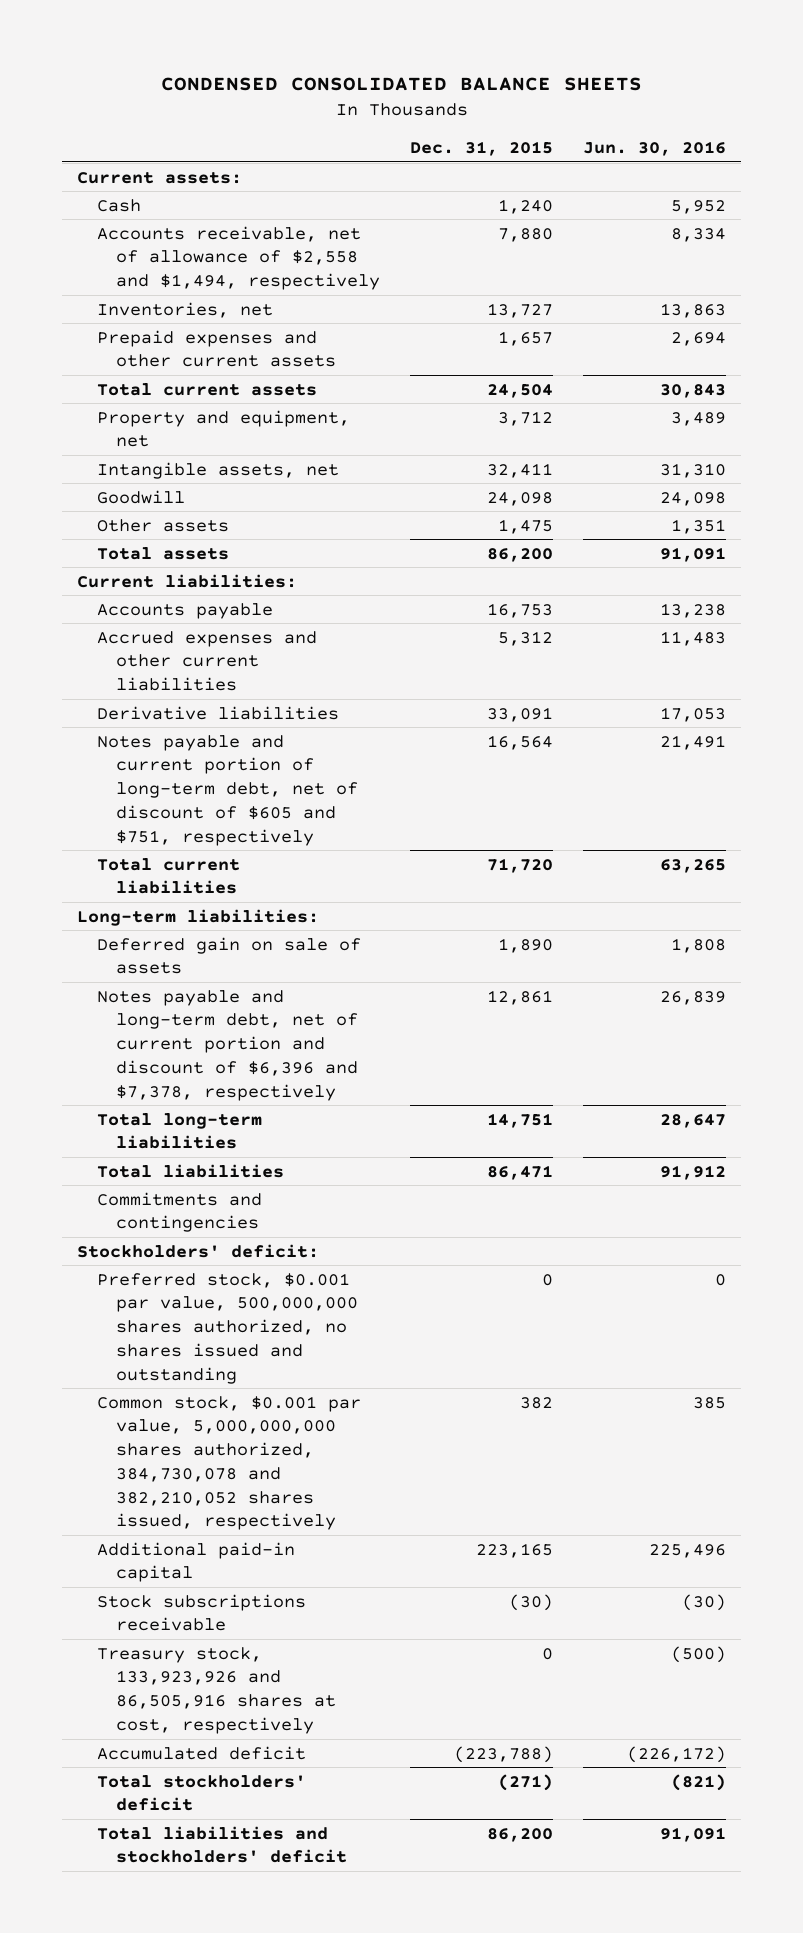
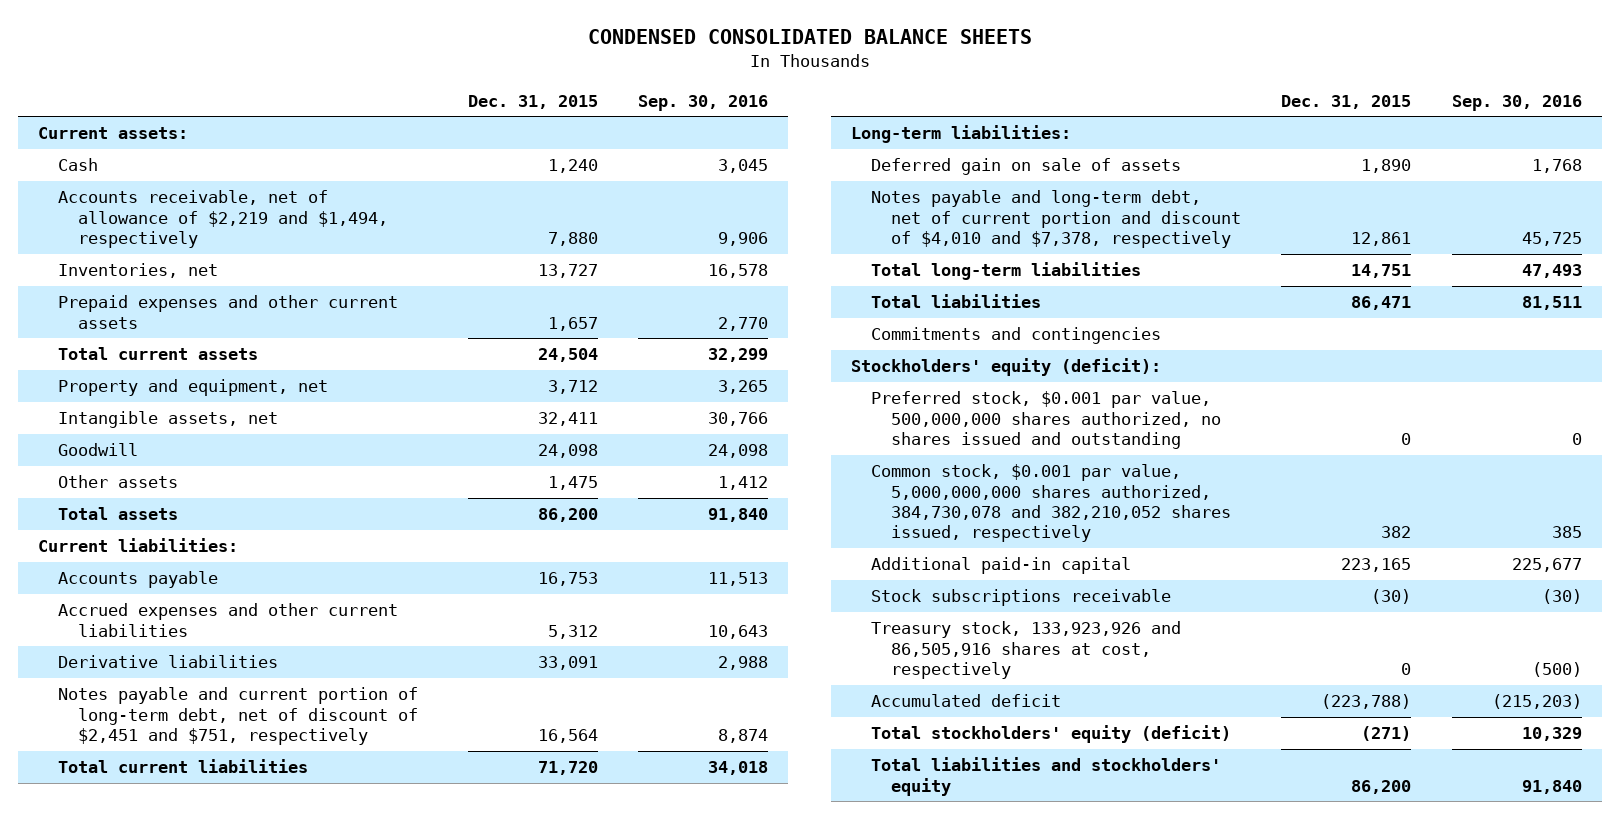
- | Dec. 31, 2015 | Jun. 30, 2016
+ | Dec. 31, 2015 | Sep. 30, 2016
- Accounts receivable, net of allowance of $2,558 and $1,494, respectively | 7,880 | 8,334
+ Accounts receivable, net of allowance of $2,219 and $1,494, respectively | 7,880 | 9,906
- Notes payable and current portion of long-term debt, net of discount of $605 and $751, respectively | 16,564 | 21,491
+ Notes payable and current portion of long-term debt, net of discount of $2,451 and $751, respectively | 16,564 | 8,874
- Notes payable and long-term debt, net of current portion and discount of $6,396 and $7,378, respectively | 12,861 | 26,839
+ Notes payable and long-term debt, net of current portion and discount of $4,010 and $7,378, respectively | 12,861 | 45,725
- Stockholders' deficit:
+ Stockholders' equity (deficit):
- Total stockholders' deficit | (271) | (821)
- Total liabilities and stockholders' deficit | 86,200 | 91,091
+ Total stockholders' equity (deficit) | (271) | 10,329
+ Total liabilities and stockholders' equity | 86,200 | 91,840

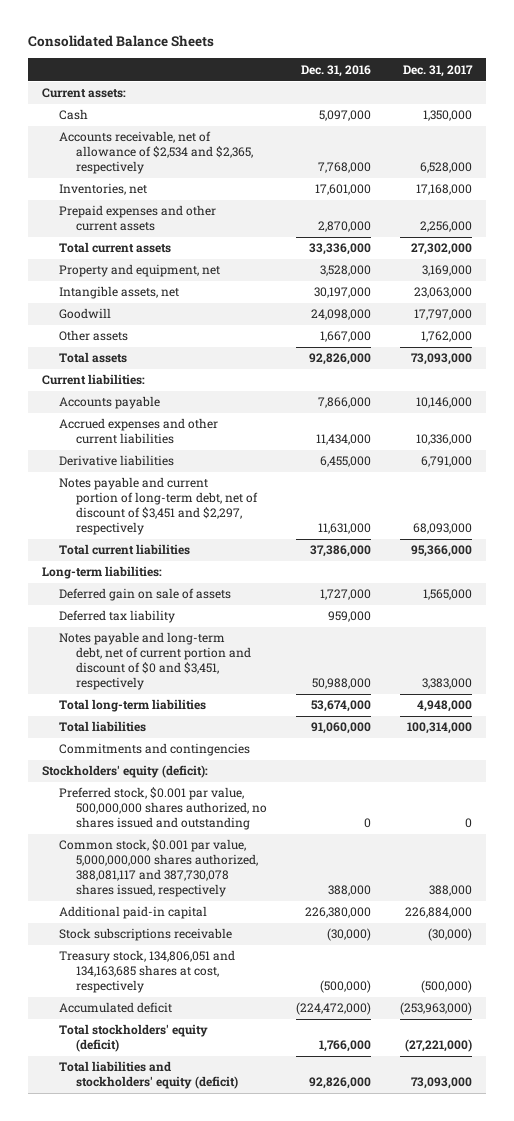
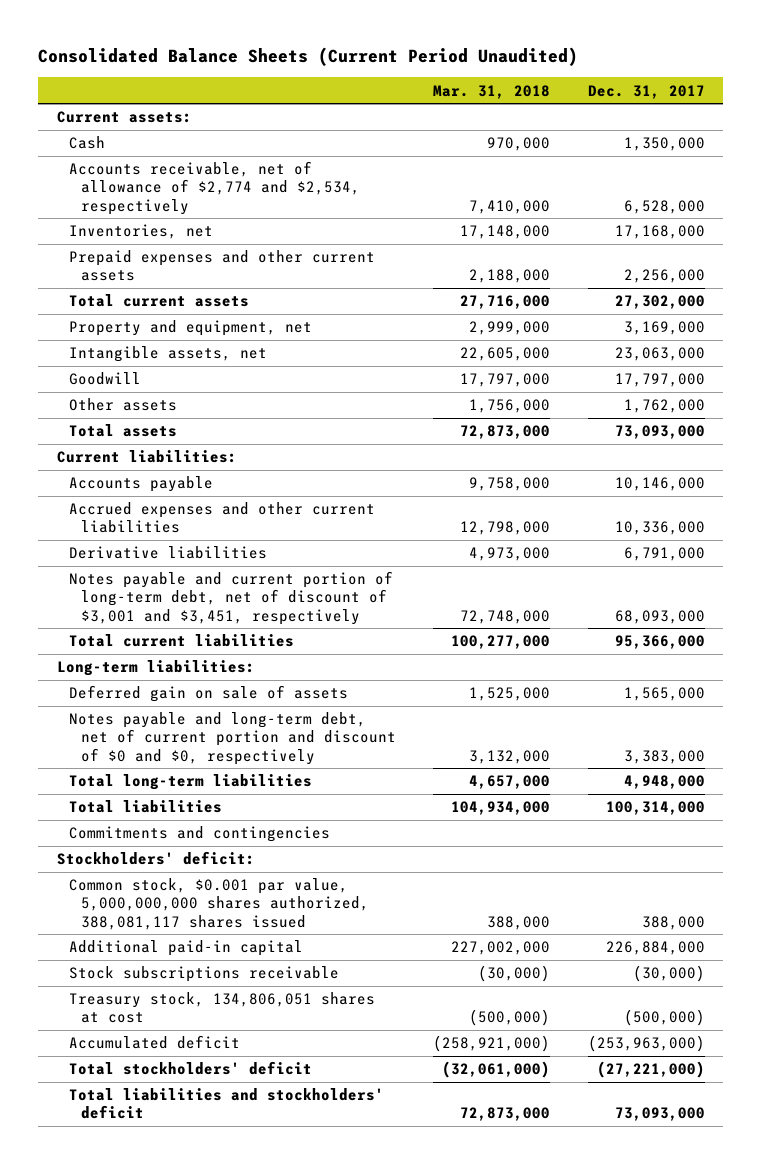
- Consolidated Balance Sheets
+ Consolidated Balance Sheets (Current Period Unaudited)
- | Dec. 31, 2016 | Dec. 31, 2017
+ | Mar. 31, 2018 | Dec. 31, 2017
- Accounts receivable, net of allowance of $2,534 and $2,365, respectively | 7,768,000 | 6,528,000
+ Accounts receivable, net of allowance of $2,774 and $2,534, respectively | 7,410,000 | 6,528,000
- Notes payable and current portion of long-term debt, net of discount of $3,451 and $2,297, respectively | 11,631,000 | 68,093,000
+ Notes payable and current portion of long-term debt, net of discount of $3,001 and $3,451, respectively | 72,748,000 | 68,093,000
- Deferred tax liability | 959,000 |
- Notes payable and long-term debt, net of current portion and discount of $0 and $3,451, respectively | 50,988,000 | 3,383,000
+ Notes payable and long-term debt, net of current portion and discount of $0 and $0, respectively | 3,132,000 | 3,383,000
- Stockholders' equity (deficit):
- Preferred stock, $0.001 par value, 500,000,000 shares authorized, no shares issued and outstanding | 0 | 0
- Common stock, $0.001 par value, 5,000,000,000 shares authorized, 388,081,117 and 387,730,078 shares issued, respectively | 388,000 | 388,000
+ Stockholders' deficit:
+ Common stock, $0.001 par value, 5,000,000,000 shares authorized, 388,081,117 shares issued | 388,000 | 388,000
- Treasury stock, 134,806,051 and 134,163,685 shares at cost, respectively | (500,000) | (500,000)
+ Treasury stock, 134,806,051 shares at cost | (500,000) | (500,000)
- Total stockholders' equity (deficit) | 1,766,000 | (27,221,000)
- Total liabilities and stockholders' equity (deficit) | 92,826,000 | 73,093,000
+ Total stockholders' deficit | (32,061,000) | (27,221,000)
+ Total liabilities and stockholders' deficit | 72,873,000 | 73,093,000

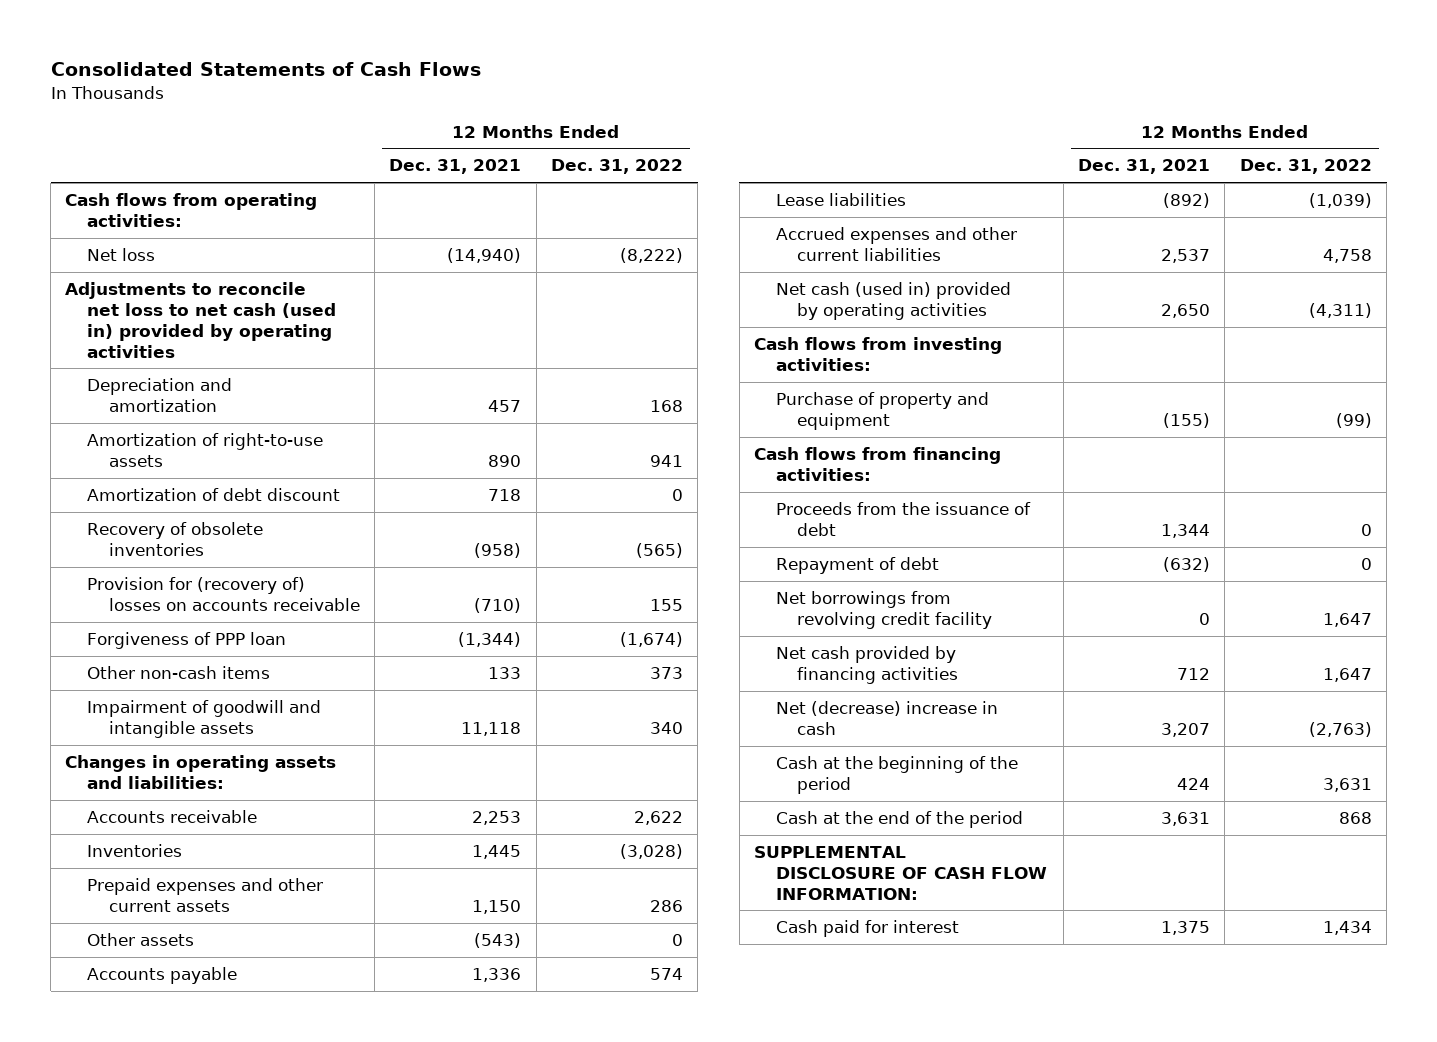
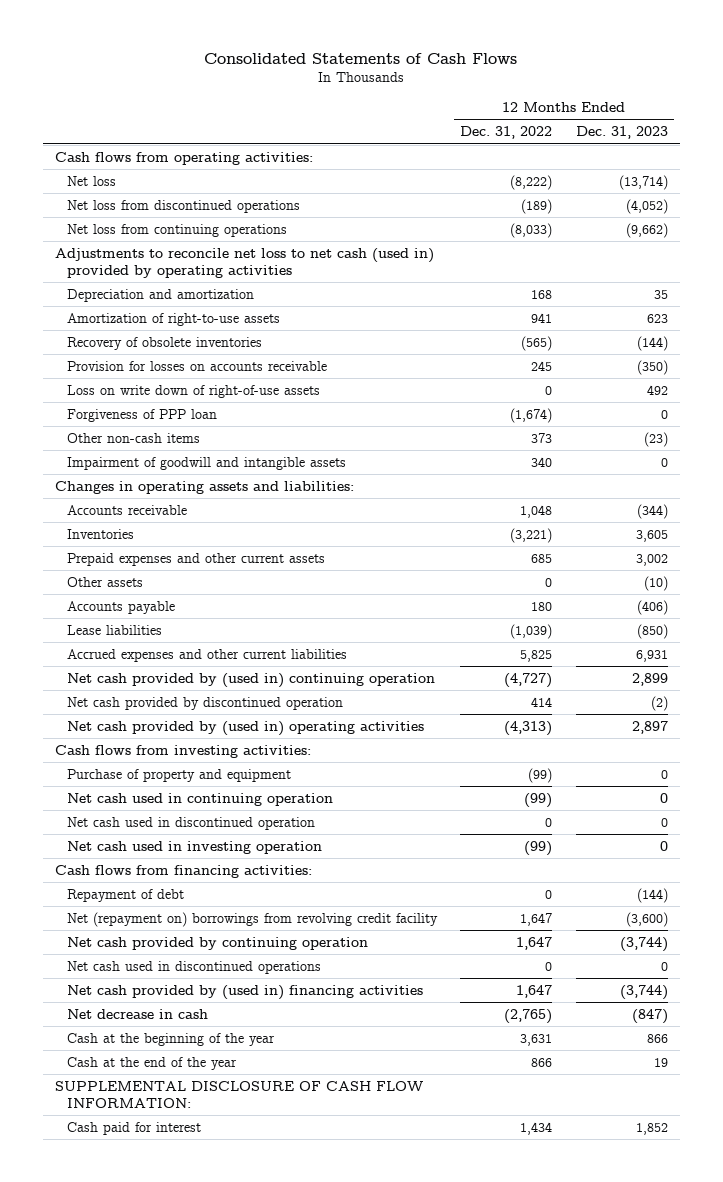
- | 12 Months Ended Dec. 31, 2021 | 12 Months Ended Dec. 31, 2022
+ | 12 Months Ended Dec. 31, 2022 | 12 Months Ended Dec. 31, 2023
+ Net loss from discontinued operations | (189) | (4,052)
+ Net loss from continuing operations | (8,033) | (9,662)
- Amortization of debt discount | 718 | 0
- Provision for (recovery of) losses on accounts receivable | (710) | 155
+ Provision for losses on accounts receivable | 245 | (350)
+ Loss on write down of right-of-use assets | 0 | 492
- Accounts receivable | 2,253 | 2,622
- Inventories | 1,445 | (3,028)
- Prepaid expenses and other current assets | 1,150 | 286
+ Accounts receivable | 1,048 | (344)
+ Inventories | (3,221) | 3,605
+ Prepaid expenses and other current assets | 685 | 3,002
- Accounts payable | 1,336 | 574
+ Accounts payable | 180 | (406)
- Accrued expenses and other current liabilities | 2,537 | 4,758
- Net cash (used in) provided by operating activities | 2,650 | (4,311)
+ Accrued expenses and other current liabilities | 5,825 | 6,931
+ Net cash provided by (used in) continuing operation | (4,727) | 2,899
+ Net cash provided by discontinued operation | 414 | (2)
+ Net cash provided by (used in) operating activities | (4,313) | 2,897
+ Net cash used in continuing operation | (99) | 0
+ Net cash used in discontinued operation | 0 | 0
+ Net cash used in investing operation | (99) | 0
- Proceeds from the issuance of debt | 1,344 | 0
- Net borrowings from revolving credit facility | 0 | 1,647
- Net cash provided by financing activities | 712 | 1,647
- Net (decrease) increase in cash | 3,207 | (2,763)
- Cash at the beginning of the period | 424 | 3,631
- Cash at the end of the period | 3,631 | 868
+ Net (repayment on) borrowings from revolving credit facility | 1,647 | (3,600)
+ Net cash provided by continuing operation | 1,647 | (3,744)
+ Net cash used in discontinued operations | 0 | 0
+ Net cash provided by (used in) financing activities | 1,647 | (3,744)
+ Net decrease in cash | (2,765) | (847)
+ Cash at the beginning of the year | 3,631 | 866
+ Cash at the end of the year | 866 | 19

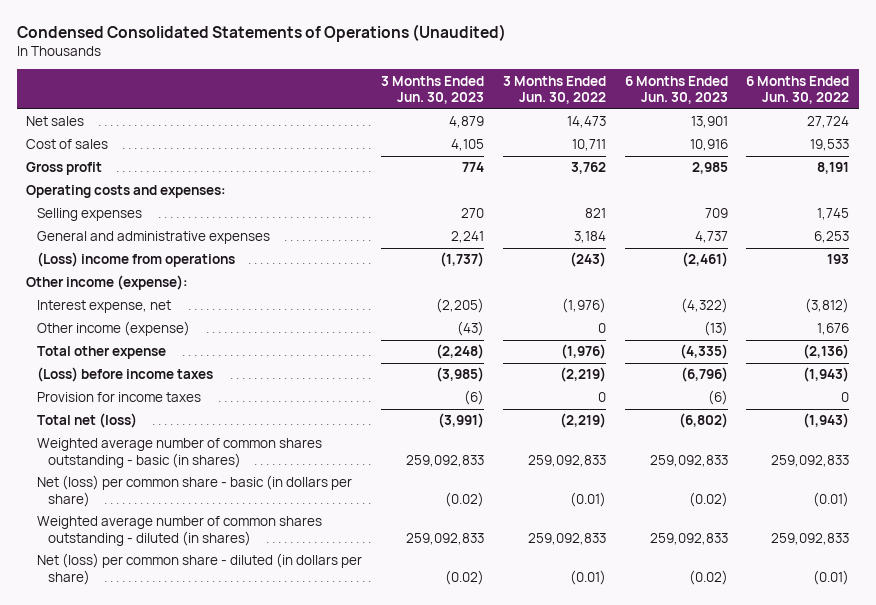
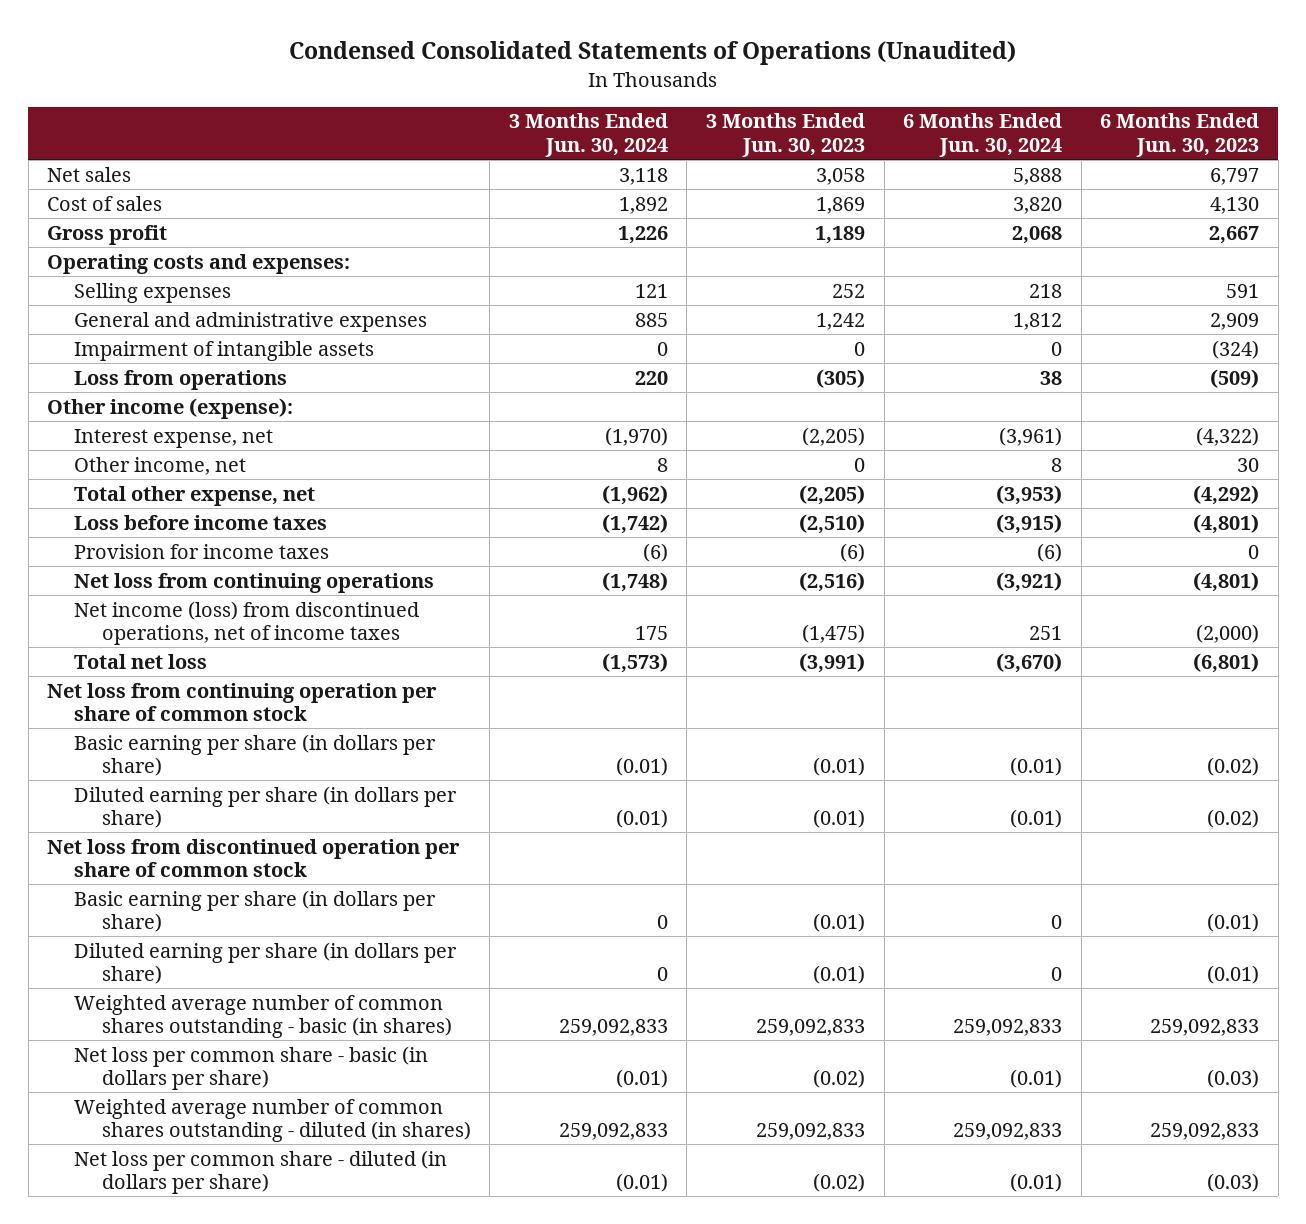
- | 3 Months Ended Jun. 30, 2023 | 3 Months Ended Jun. 30, 2022 | 6 Months Ended Jun. 30, 2023 | 6 Months Ended Jun. 30, 2022
+ | 3 Months Ended Jun. 30, 2024 | 3 Months Ended Jun. 30, 2023 | 6 Months Ended Jun. 30, 2024 | 6 Months Ended Jun. 30, 2023
- Net sales | 4,879 | 14,473 | 13,901 | 27,724
- Cost of sales | 4,105 | 10,711 | 10,916 | 19,533
- Gross profit | 774 | 3,762 | 2,985 | 8,191
+ Net sales | 3,118 | 3,058 | 5,888 | 6,797
+ Cost of sales | 1,892 | 1,869 | 3,820 | 4,130
+ Gross profit | 1,226 | 1,189 | 2,068 | 2,667
- Selling expenses | 270 | 821 | 709 | 1,745
- General and administrative expenses | 2,241 | 3,184 | 4,737 | 6,253
- (Loss) income from operations | (1,737) | (243) | (2,461) | 193
+ Selling expenses | 121 | 252 | 218 | 591
+ General and administrative expenses | 885 | 1,242 | 1,812 | 2,909
+ Impairment of intangible assets | 0 | 0 | 0 | (324)
+ Loss from operations | 220 | (305) | 38 | (509)
- Other income (expense) | (43) | 0 | (13) | 1,676
- Total other expense | (2,248) | (1,976) | (4,335) | (2,136)
- (Loss) before income taxes | (3,985) | (2,219) | (6,796) | (1,943)
- Provision for income taxes | (6) | 0 | (6) | 0
- Total net (loss) | (3,991) | (2,219) | (6,802) | (1,943)
+ Other income, net | 8 | 0 | 8 | 30
+ Total other expense, net | (1,962) | (2,205) | (3,953) | (4,292)
+ Loss before income taxes | (1,742) | (2,510) | (3,915) | (4,801)
+ Provision for income taxes | (6) | (6) | (6) | 0
+ Net loss from continuing operations | (1,748) | (2,516) | (3,921) | (4,801)
+ Net income (loss) from discontinued operations, net of income taxes | 175 | (1,475) | 251 | (2,000)
+ Total net loss | (1,573) | (3,991) | (3,670) | (6,801)
+ Net loss from continuing operation per share of common stock
+ Basic earning per share (in dollars per share) | (0.01) | (0.01) | (0.01) | (0.02)
+ Diluted earning per share (in dollars per share) | (0.01) | (0.01) | (0.01) | (0.02)
+ Net loss from discontinued operation per share of common stock
+ Basic earning per share (in dollars per share) | 0 | (0.01) | 0 | (0.01)
+ Diluted earning per share (in dollars per share) | 0 | (0.01) | 0 | (0.01)
- Net (loss) per common share - basic (in dollars per share) | (0.02) | (0.01) | (0.02) | (0.01)
+ Net loss per common share - basic (in dollars per share) | (0.01) | (0.02) | (0.01) | (0.03)
- Net (loss) per common share - diluted (in dollars per share) | (0.02) | (0.01) | (0.02) | (0.01)
+ Net loss per common share - diluted (in dollars per share) | (0.01) | (0.02) | (0.01) | (0.03)

